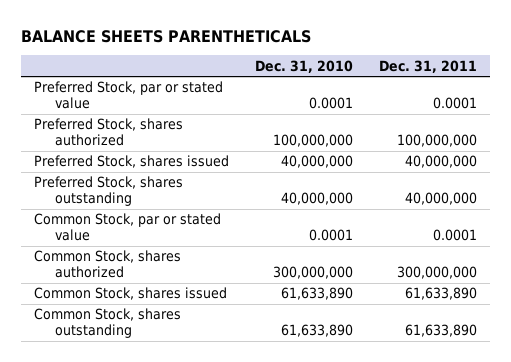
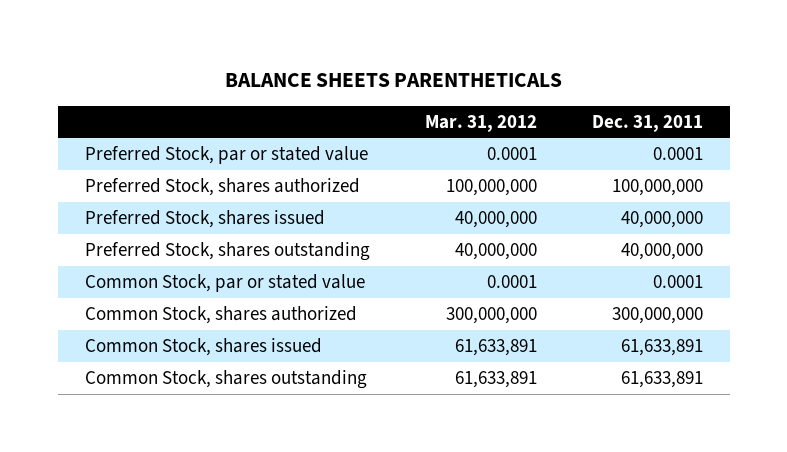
- | Dec. 31, 2010 | Dec. 31, 2011
+ | Mar. 31, 2012 | Dec. 31, 2011
- Common Stock, shares issued | 61,633,890 | 61,633,890
- Common Stock, shares outstanding | 61,633,890 | 61,633,890
+ Common Stock, shares issued | 61,633,891 | 61,633,891
+ Common Stock, shares outstanding | 61,633,891 | 61,633,891

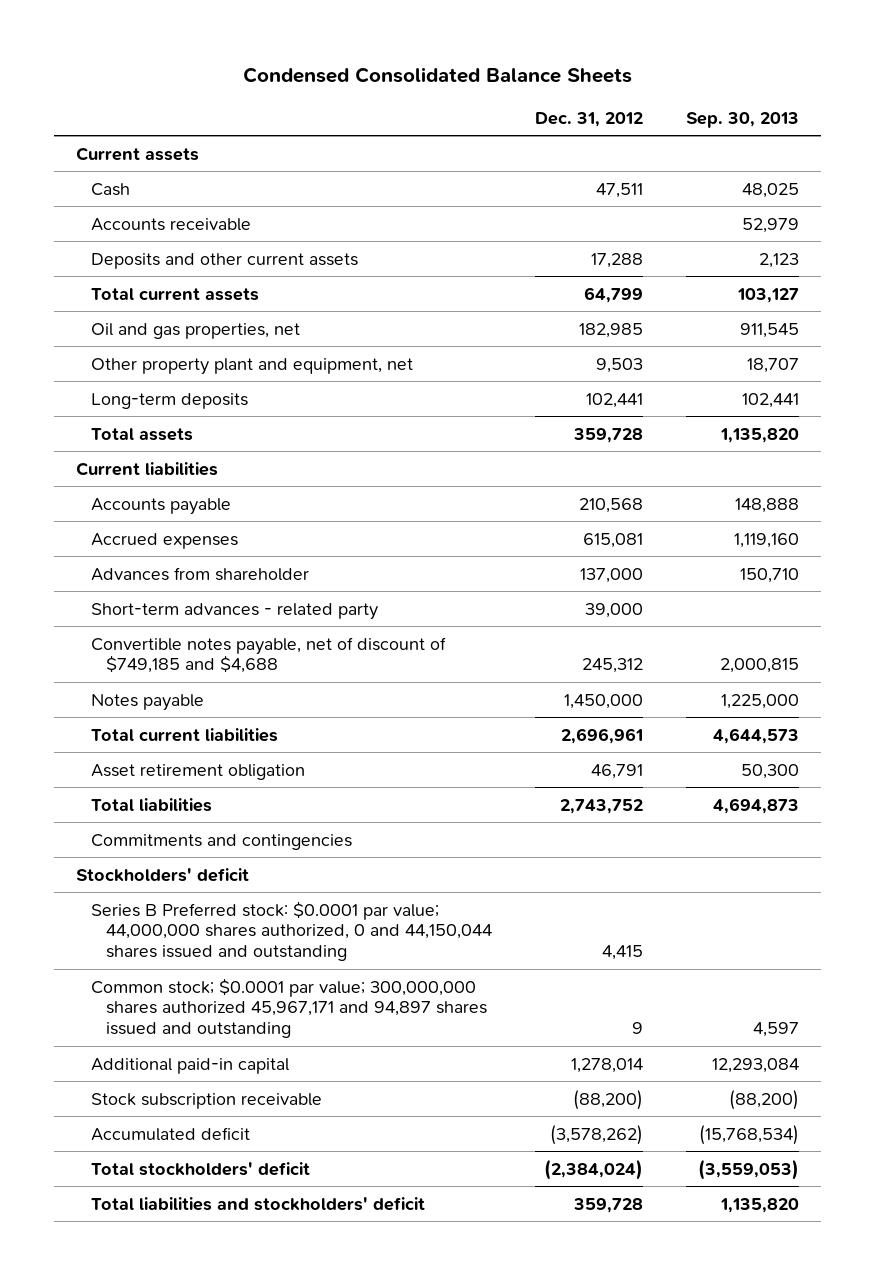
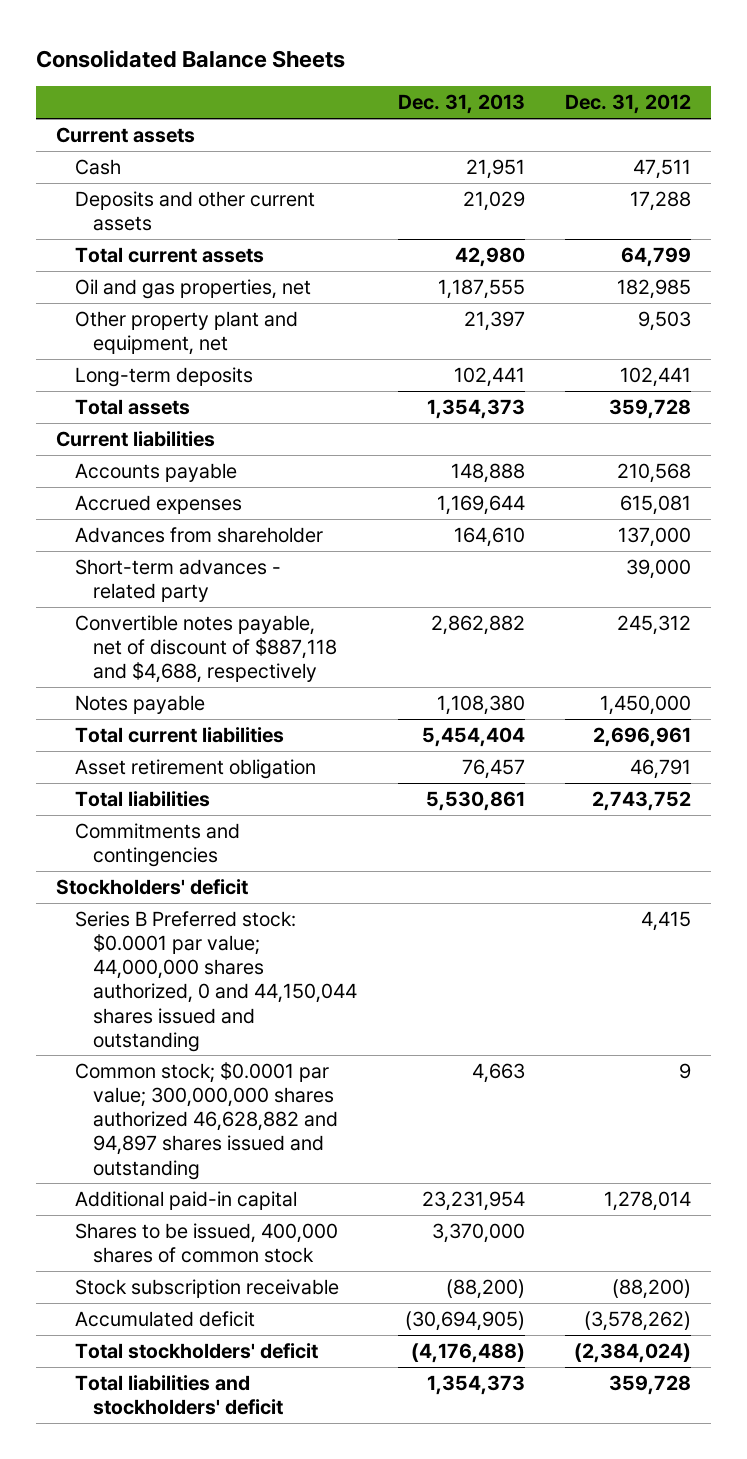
- Condensed Consolidated Balance Sheets
+ Consolidated Balance Sheets
- | Dec. 31, 2012 | Sep. 30, 2013
+ | Dec. 31, 2013 | Dec. 31, 2012
- Accounts receivable | | 52,979
- Convertible notes payable, net of discount of $749,185 and $4,688 | 245,312 | 2,000,815
+ Convertible notes payable, net of discount of $887,118 and $4,688, respectively | 2,862,882 | 245,312
- Common stock; $0.0001 par value; 300,000,000 shares authorized 45,967,171 and 94,897 shares issued and outstanding | 9 | 4,597
+ Common stock; $0.0001 par value; 300,000,000 shares authorized 46,628,882 and 94,897 shares issued and outstanding | 4,663 | 9
+ Shares to be issued, 400,000 shares of common stock | 3,370,000 |

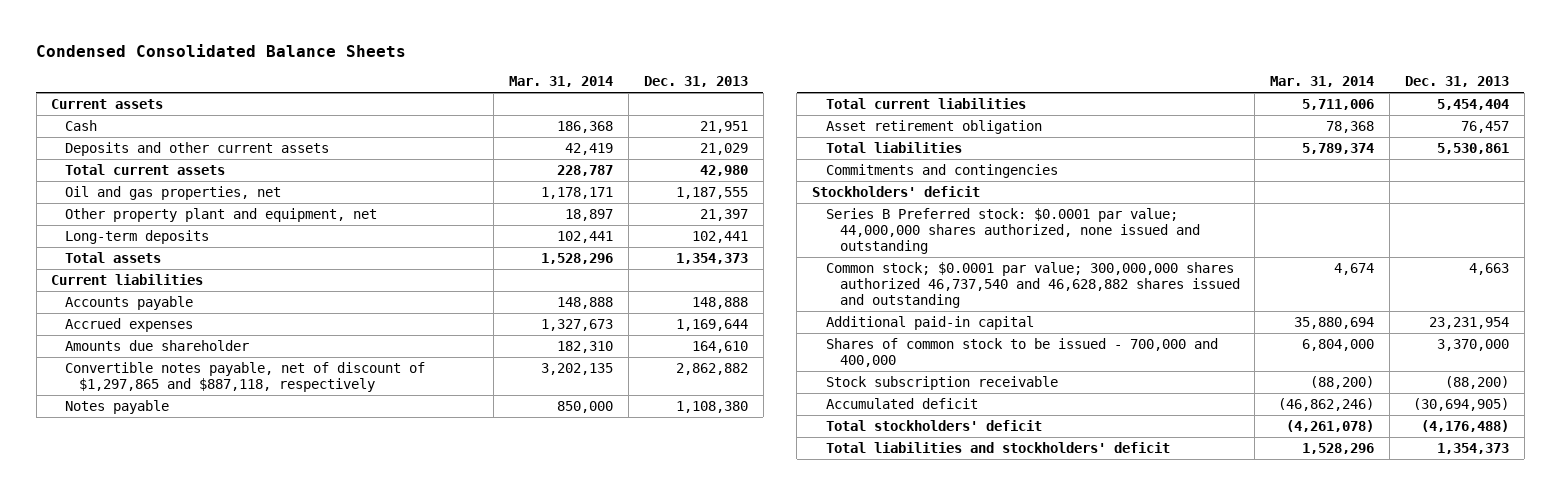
- Consolidated Balance Sheets
+ Condensed Consolidated Balance Sheets
- | Dec. 31, 2013 | Dec. 31, 2012
+ | Mar. 31, 2014 | Dec. 31, 2013
- Advances from shareholder | 164,610 | 137,000
- Short-term advances - related party | | 39,000
- Convertible notes payable, net of discount of $887,118 and $4,688, respectively | 2,862,882 | 245,312
+ Amounts due shareholder | 182,310 | 164,610
+ Convertible notes payable, net of discount of $1,297,865 and $887,118, respectively | 3,202,135 | 2,862,882
- Series B Preferred stock: $0.0001 par value; 44,000,000 shares authorized, 0 and 44,150,044 shares issued and outstanding | | 4,415
- Common stock; $0.0001 par value; 300,000,000 shares authorized 46,628,882 and 94,897 shares issued and outstanding | 4,663 | 9
+ Series B Preferred stock: $0.0001 par value; 44,000,000 shares authorized, none issued and outstanding
+ Common stock; $0.0001 par value; 300,000,000 shares authorized 46,737,540 and 46,628,882 shares issued and outstanding | 4,674 | 4,663
- Shares to be issued, 400,000 shares of common stock | 3,370,000 |
+ Shares of common stock to be issued - 700,000 and 400,000 | 6,804,000 | 3,370,000

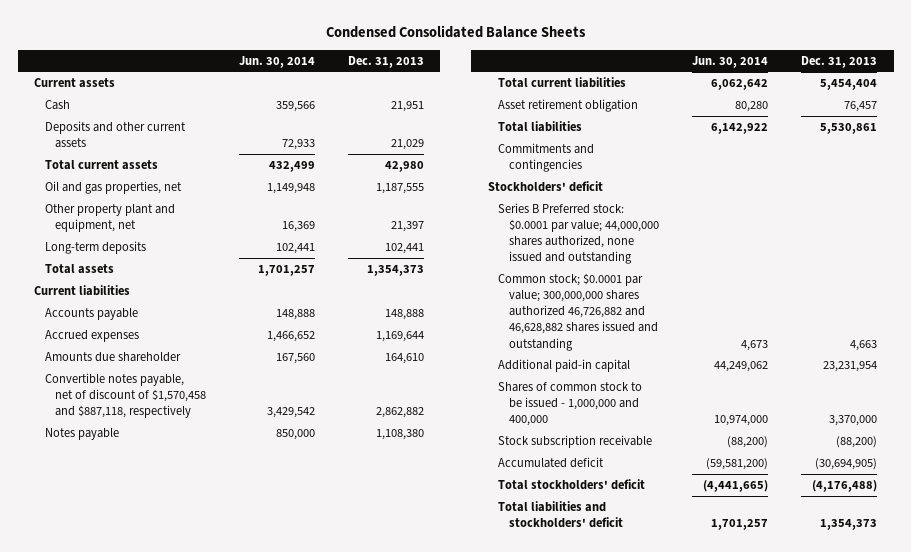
- | Mar. 31, 2014 | Dec. 31, 2013
+ | Jun. 30, 2014 | Dec. 31, 2013
- Convertible notes payable, net of discount of $1,297,865 and $887,118, respectively | 3,202,135 | 2,862,882
+ Convertible notes payable, net of discount of $1,570,458 and $887,118, respectively | 3,429,542 | 2,862,882
- Common stock; $0.0001 par value; 300,000,000 shares authorized 46,737,540 and 46,628,882 shares issued and outstanding | 4,674 | 4,663
+ Common stock; $0.0001 par value; 300,000,000 shares authorized 46,726,882 and 46,628,882 shares issued and outstanding | 4,673 | 4,663
- Shares of common stock to be issued - 700,000 and 400,000 | 6,804,000 | 3,370,000
+ Shares of common stock to be issued - 1,000,000 and 400,000 | 10,974,000 | 3,370,000

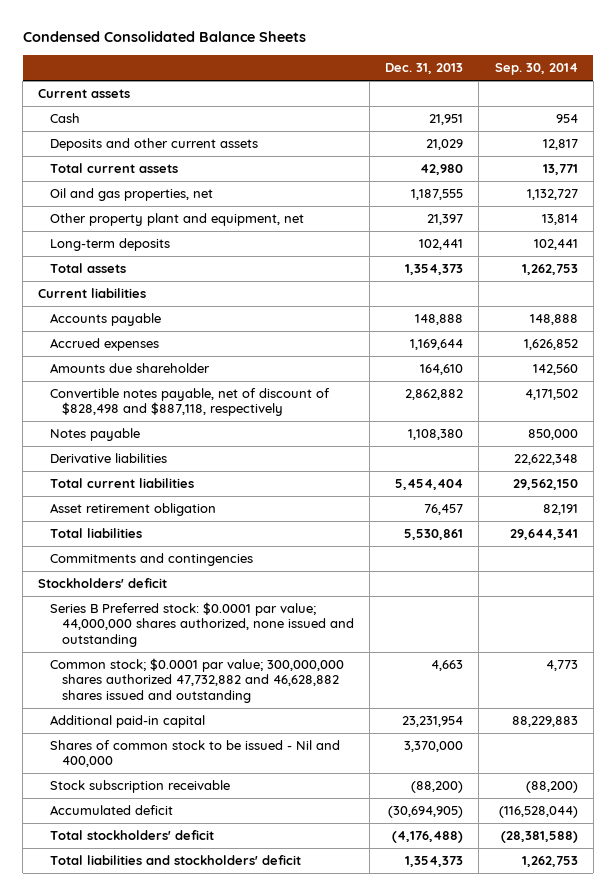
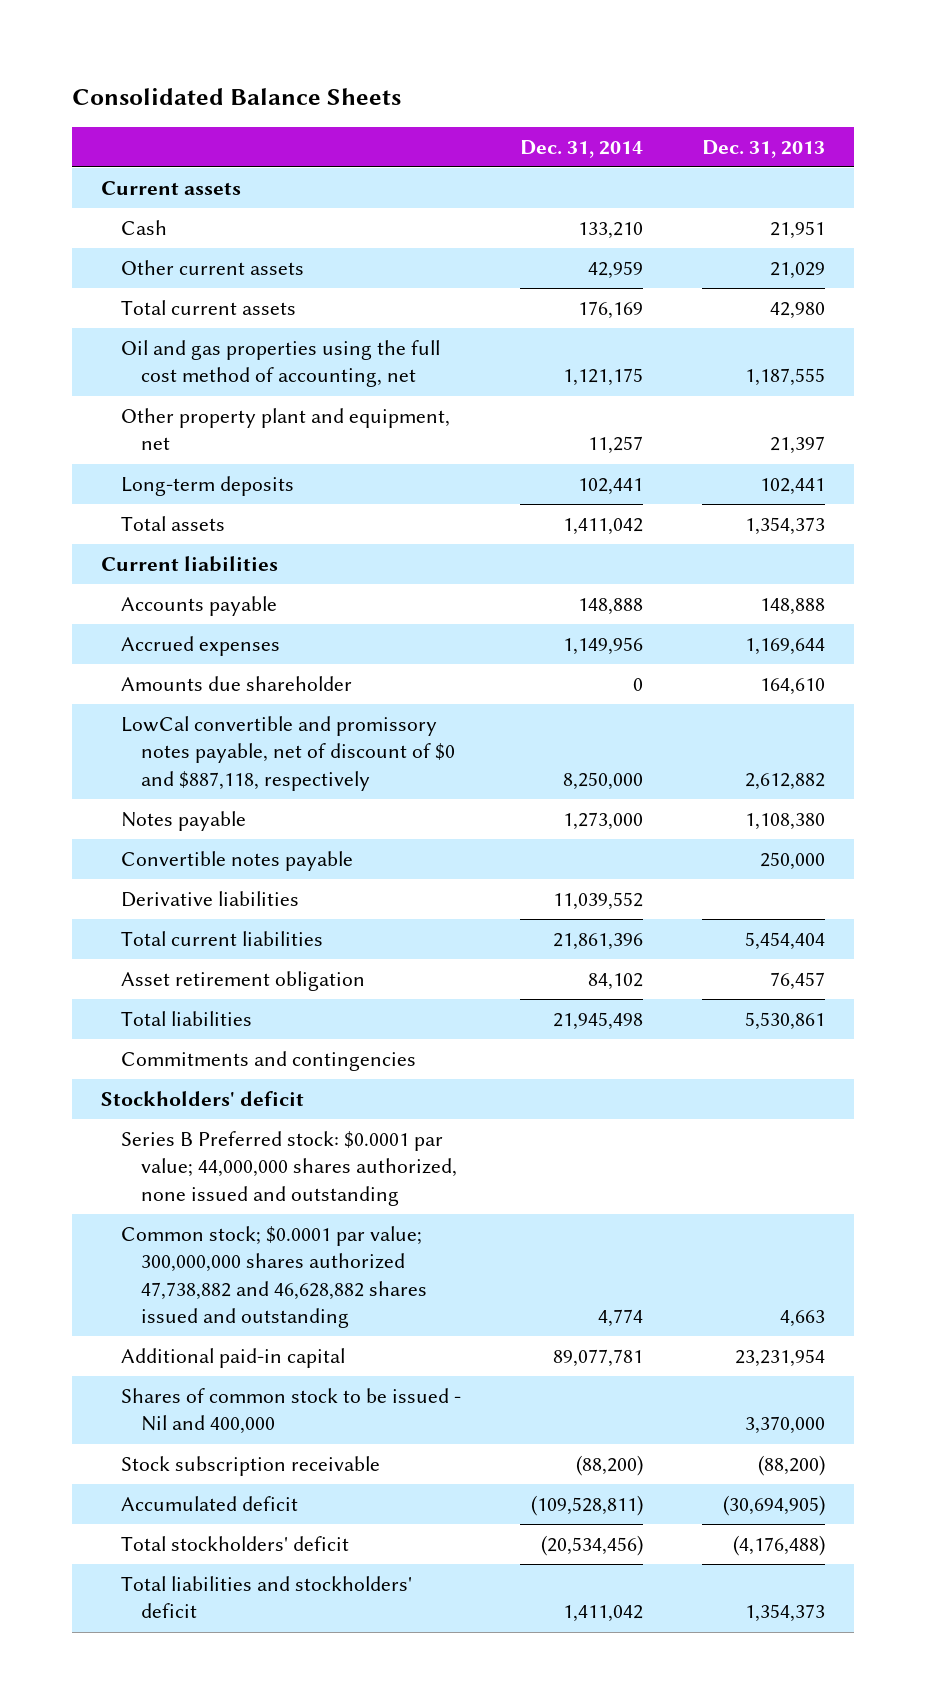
- Condensed Consolidated Balance Sheets
+ Consolidated Balance Sheets
- | Dec. 31, 2013 | Sep. 30, 2014
+ | Dec. 31, 2014 | Dec. 31, 2013
- Deposits and other current assets | 21,029 | 12,817
+ Other current assets | 42,959 | 21,029
- Oil and gas properties, net | 1,187,555 | 1,132,727
+ Oil and gas properties using the full cost method of accounting, net | 1,121,175 | 1,187,555
- Convertible notes payable, net of discount of $828,498 and $887,118, respectively | 2,862,882 | 4,171,502
+ LowCal convertible and promissory notes payable, net of discount of $0 and $887,118, respectively | 8,250,000 | 2,612,882
+ Convertible notes payable | | 250,000
- Common stock; $0.0001 par value; 300,000,000 shares authorized 47,732,882 and 46,628,882 shares issued and outstanding | 4,663 | 4,773
+ Common stock; $0.0001 par value; 300,000,000 shares authorized 47,738,882 and 46,628,882 shares issued and outstanding | 4,774 | 4,663

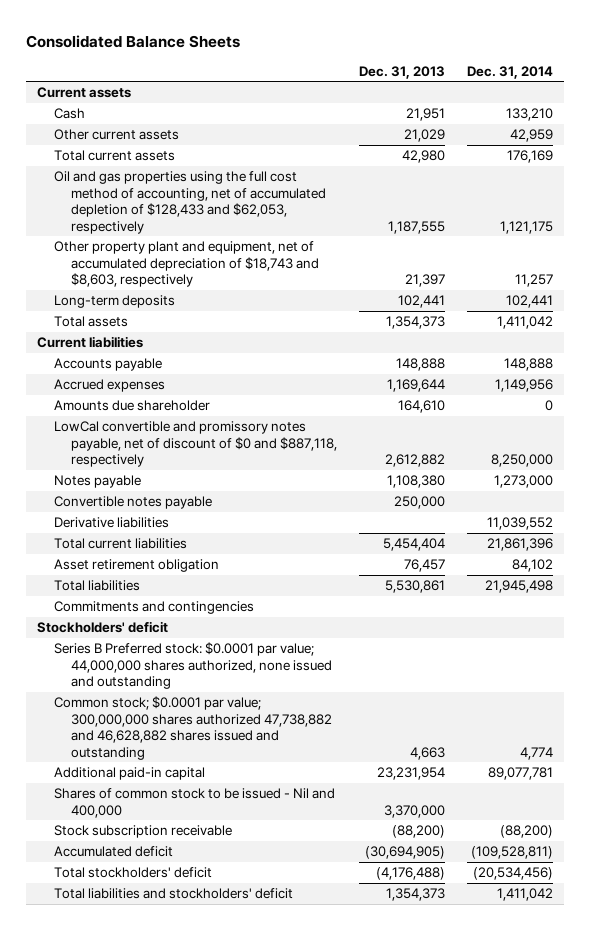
- | Dec. 31, 2014 | Dec. 31, 2013
+ | Dec. 31, 2013 | Dec. 31, 2014
- Oil and gas properties using the full cost method of accounting, net | 1,121,175 | 1,187,555
- Other property plant and equipment, net | 11,257 | 21,397
+ Oil and gas properties using the full cost method of accounting, net of accumulated depletion of $128,433 and $62,053, respectively | 1,187,555 | 1,121,175
+ Other property plant and equipment, net of accumulated depreciation of $18,743 and $8,603, respectively | 21,397 | 11,257

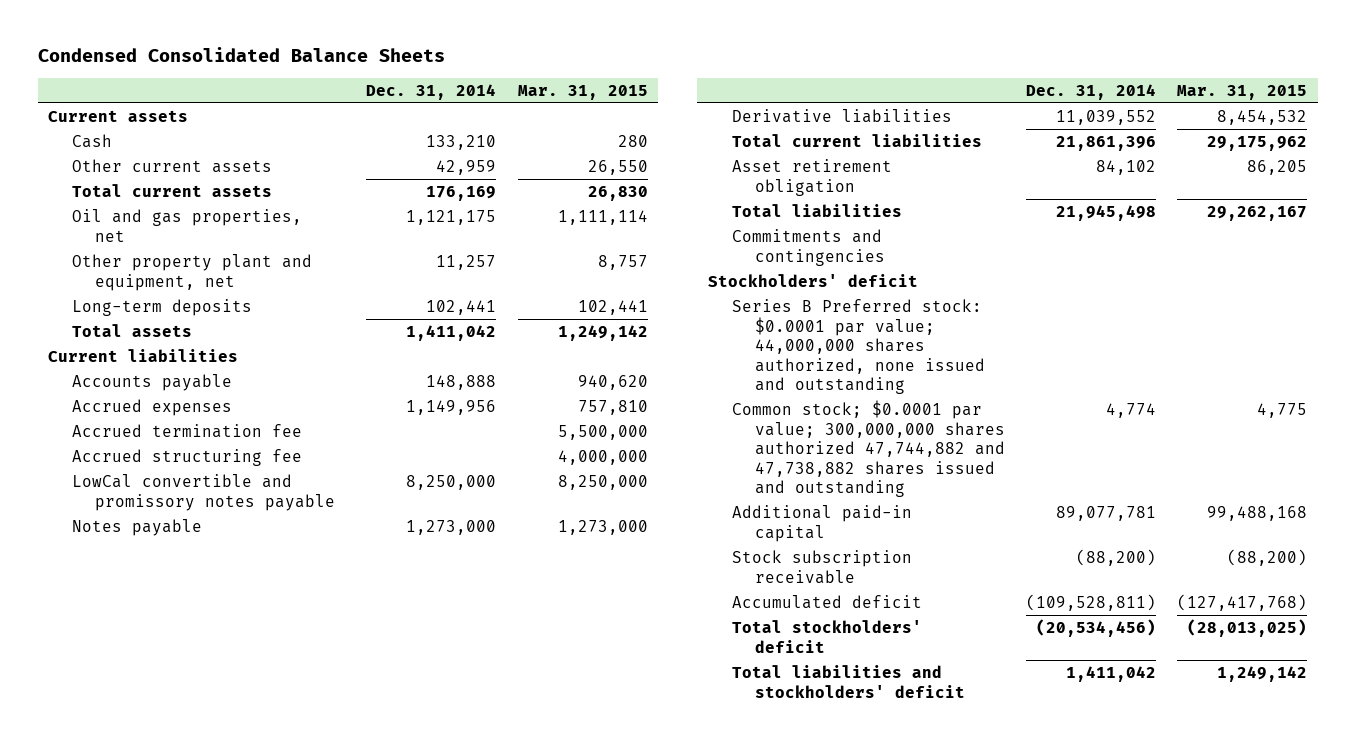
- Consolidated Balance Sheets
+ Condensed Consolidated Balance Sheets
- | Dec. 31, 2013 | Dec. 31, 2014
+ | Dec. 31, 2014 | Mar. 31, 2015
- Oil and gas properties using the full cost method of accounting, net of accumulated depletion of $128,433 and $62,053, respectively | 1,187,555 | 1,121,175
- Other property plant and equipment, net of accumulated depreciation of $18,743 and $8,603, respectively | 21,397 | 11,257
+ Oil and gas properties, net | 1,121,175 | 1,111,114
+ Other property plant and equipment, net | 11,257 | 8,757
- Amounts due shareholder | 164,610 | 0
- LowCal convertible and promissory notes payable, net of discount of $0 and $887,118, respectively | 2,612,882 | 8,250,000
+ Accrued termination fee | | 5,500,000
+ Accrued structuring fee | | 4,000,000
+ LowCal convertible and promissory notes payable | 8,250,000 | 8,250,000
- Convertible notes payable | 250,000 |
- Common stock; $0.0001 par value; 300,000,000 shares authorized 47,738,882 and 46,628,882 shares issued and outstanding | 4,663 | 4,774
+ Common stock; $0.0001 par value; 300,000,000 shares authorized 47,744,882 and 47,738,882 shares issued and outstanding | 4,774 | 4,775
- Shares of common stock to be issued - Nil and 400,000 | 3,370,000 |

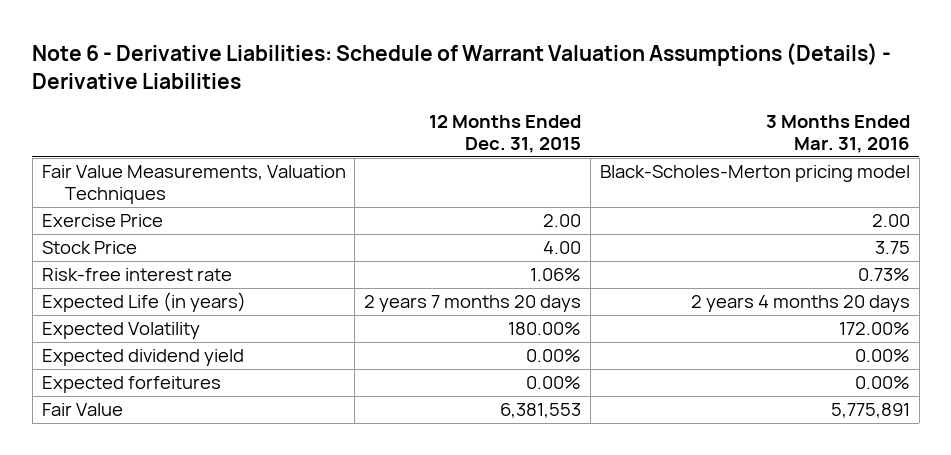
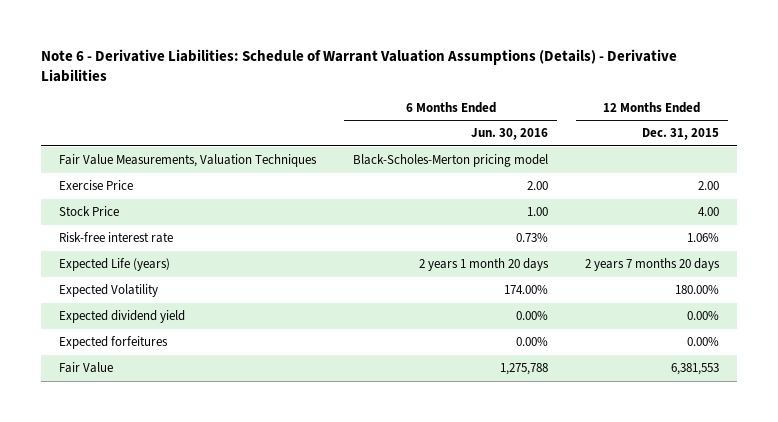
- | 12 Months Ended Dec. 31, 2015 | 3 Months Ended Mar. 31, 2016
+ | 6 Months Ended Jun. 30, 2016 | 12 Months Ended Dec. 31, 2015
- Expected Life (in years) | 2 years 7 months 20 days | 2 years 4 months 20 days
+ Expected Life (years) | 2 years 1 month 20 days | 2 years 7 months 20 days

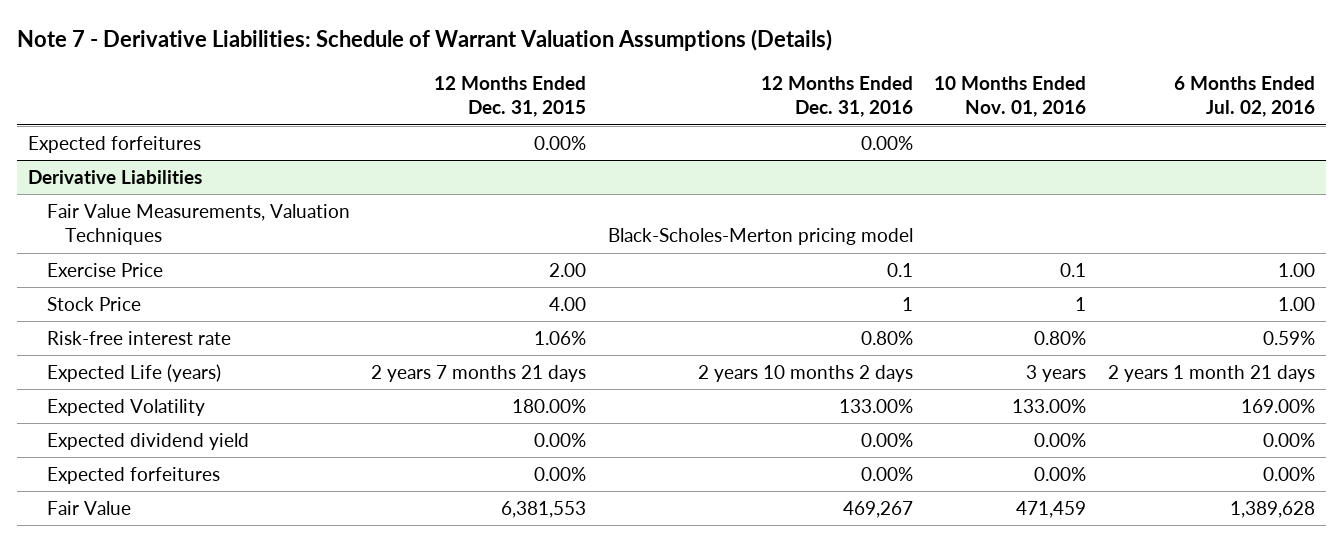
- Note 6 - Derivative Liabilities: Schedule of Warrant Valuation Assumptions (Details) - Derivative Liabilities
+ Note 7 - Derivative Liabilities: Schedule of Warrant Valuation Assumptions (Details)
- | 6 Months Ended Jun. 30, 2016 | 12 Months Ended Dec. 31, 2015
+ | 12 Months Ended Dec. 31, 2015 | 12 Months Ended Dec. 31, 2016 | 10 Months Ended Nov. 01, 2016 | 6 Months Ended Jul. 02, 2016
+ Expected forfeitures | 0.00% | 0.00% | |
+ Derivative Liabilities
- Expected Life (years) | 2 years 1 month 20 days | 2 years 7 months 20 days
+ Expected Life (years) | 2 years 7 months 21 days | 2 years 10 months 2 days | 3 years | 2 years 1 month 21 days

